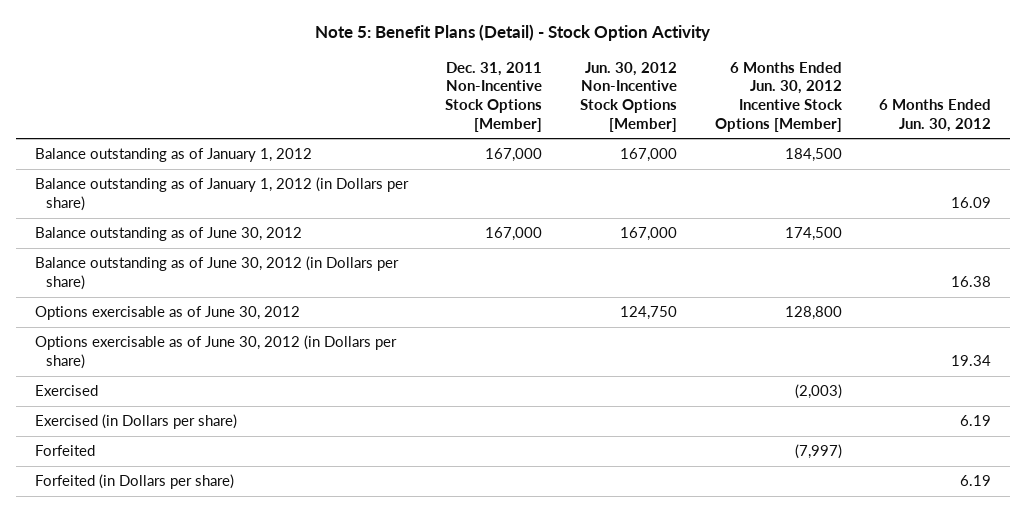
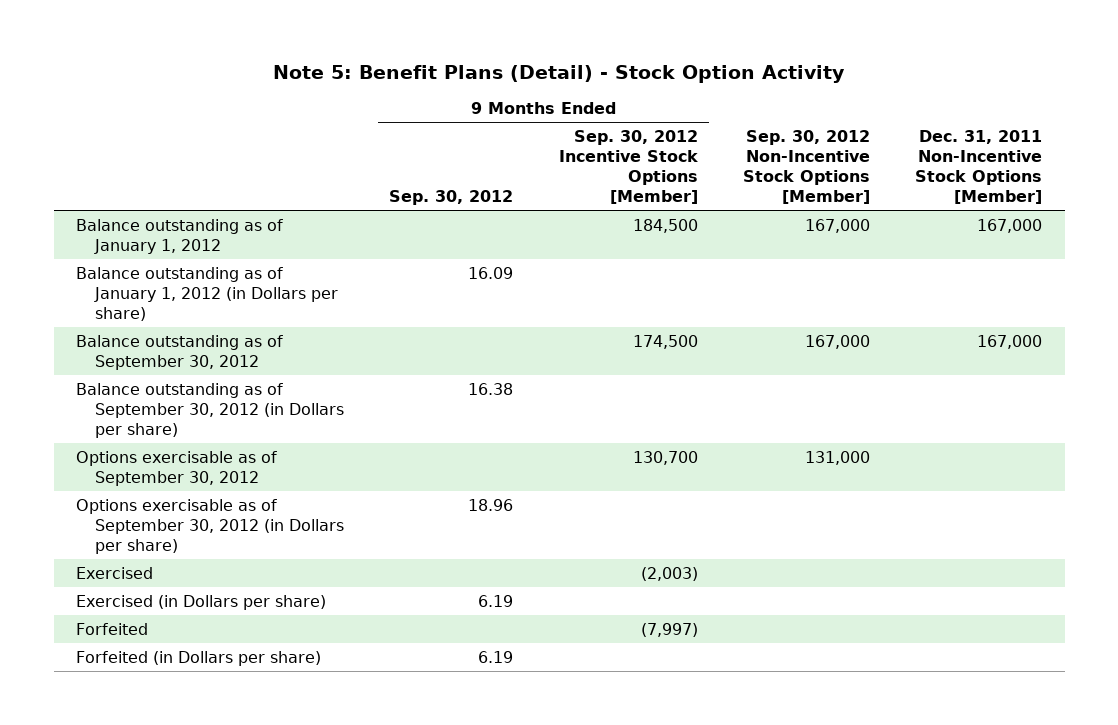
- | Dec. 31, 2011 Non-Incentive Stock Options [Member] | Jun. 30, 2012 Non-Incentive Stock Options [Member] | 6 Months Ended Jun. 30, 2012 Incentive Stock Options [Member] | 6 Months Ended Jun. 30, 2012
+ | 9 Months Ended Sep. 30, 2012 | 9 Months Ended Sep. 30, 2012 Incentive Stock Options [Member] | Sep. 30, 2012 Non-Incentive Stock Options [Member] | Dec. 31, 2011 Non-Incentive Stock Options [Member]
- Balance outstanding as of June 30, 2012 | 167,000 | 167,000 | 174,500 |
- Balance outstanding as of June 30, 2012 (in Dollars per share) | | | | 16.38
- Options exercisable as of June 30, 2012 | | 124,750 | 128,800 |
- Options exercisable as of June 30, 2012 (in Dollars per share) | | | | 19.34
+ Balance outstanding as of September 30, 2012 | | 174,500 | 167,000 | 167,000
+ Balance outstanding as of September 30, 2012 (in Dollars per share) | 16.38 | | |
+ Options exercisable as of September 30, 2012 | | 130,700 | 131,000 |
+ Options exercisable as of September 30, 2012 (in Dollars per share) | 18.96 | | |

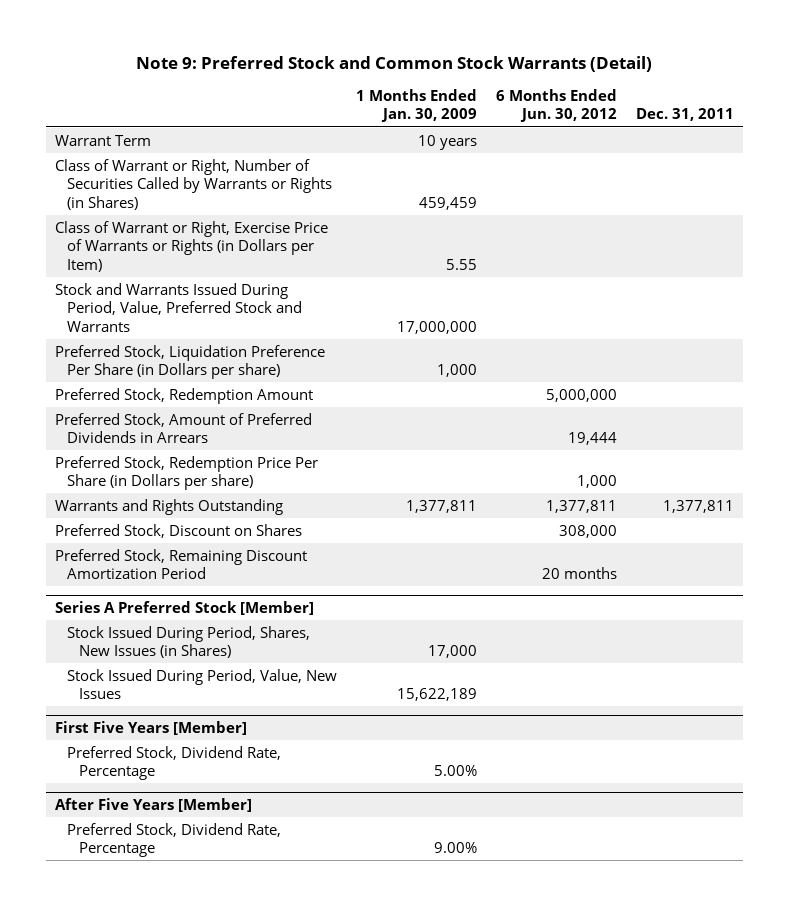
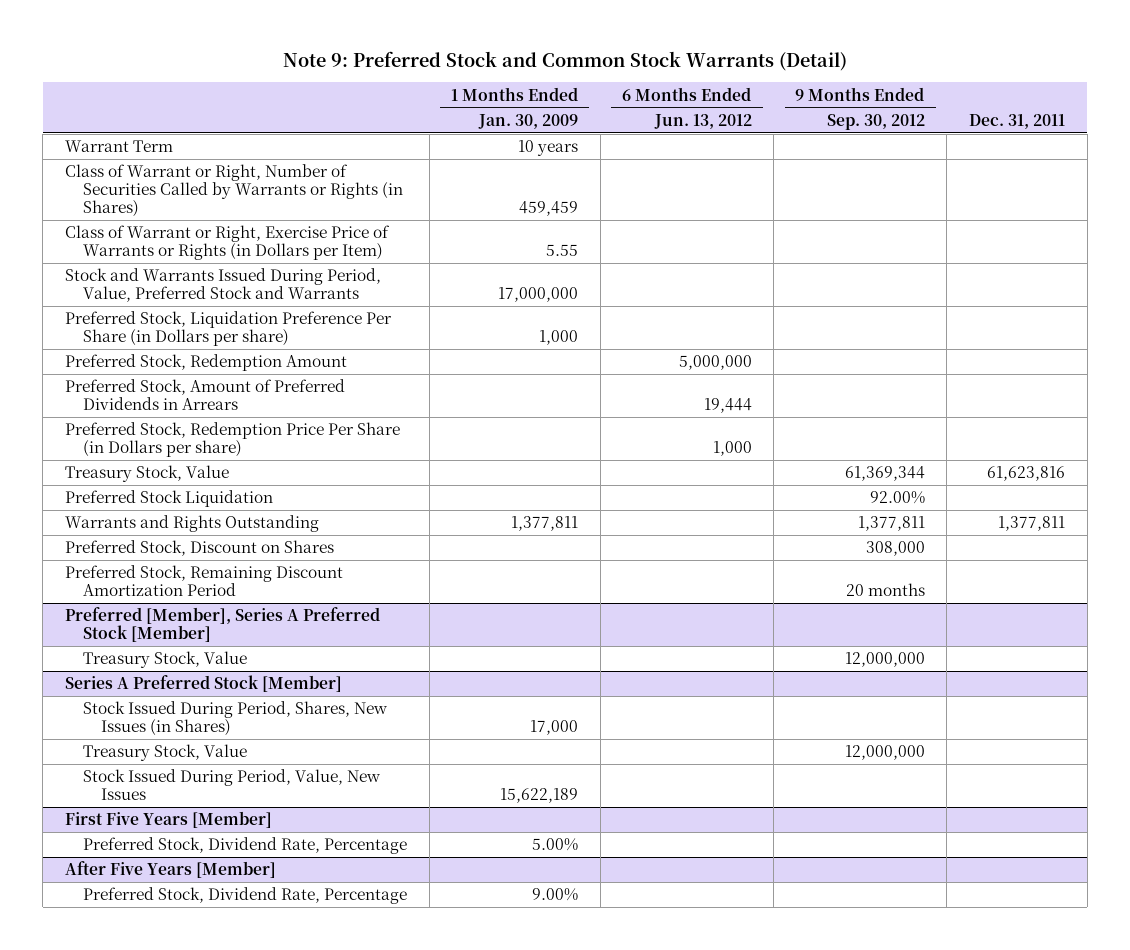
- | 1 Months Ended Jan. 30, 2009 | 6 Months Ended Jun. 30, 2012 | Dec. 31, 2011
+ | 1 Months Ended Jan. 30, 2009 | 6 Months Ended Jun. 13, 2012 | 9 Months Ended Sep. 30, 2012 | Dec. 31, 2011
+ Treasury Stock, Value | | | 61,369,344 | 61,623,816
+ Preferred Stock Liquidation | | | 92.00% |
+ Preferred [Member], Series A Preferred Stock [Member]
+ Treasury Stock, Value | | | 12,000,000 |
@ Series A Preferred Stock [Member]
+ Treasury Stock, Value | | | 12,000,000 |

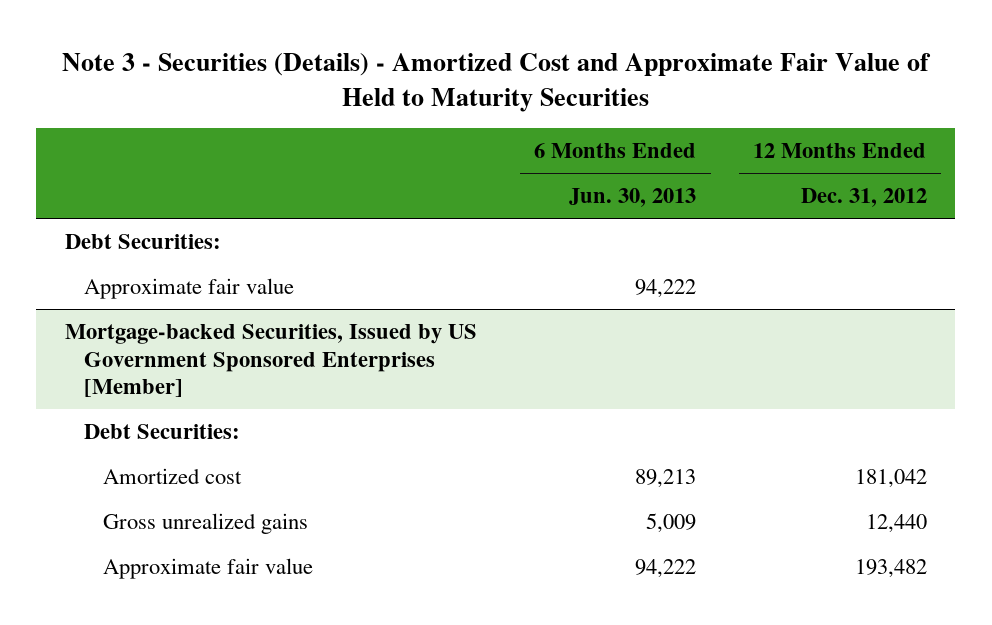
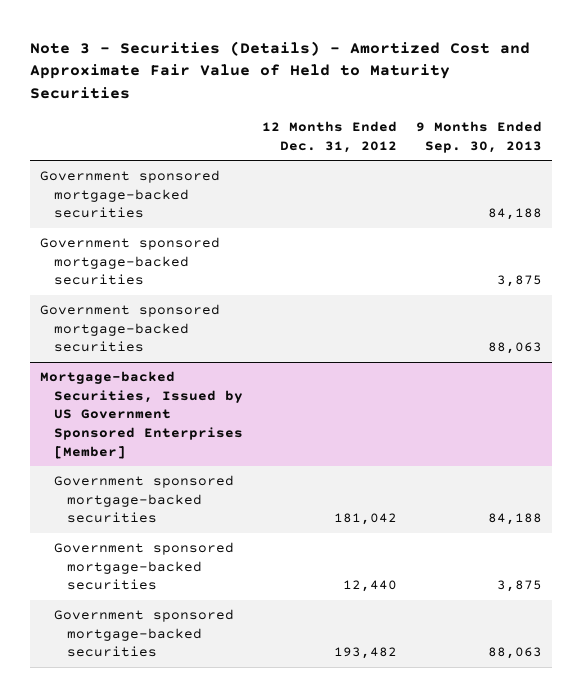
- | 6 Months Ended Jun. 30, 2013 | 12 Months Ended Dec. 31, 2012
+ | 12 Months Ended Dec. 31, 2012 | 9 Months Ended Sep. 30, 2013
- Debt Securities:
- Approximate fair value | 94,222 |
+ Government sponsored mortgage-backed securities | | 84,188
+ Government sponsored mortgage-backed securities | | 3,875
+ Government sponsored mortgage-backed securities | | 88,063
@ Mortgage-backed Securities, Issued by US Government Sponsored Enterprises [Member]
- Debt Securities:
- Amortized cost | 89,213 | 181,042
- Gross unrealized gains | 5,009 | 12,440
- Approximate fair value | 94,222 | 193,482
+ Government sponsored mortgage-backed securities | 181,042 | 84,188
+ Government sponsored mortgage-backed securities | 12,440 | 3,875
+ Government sponsored mortgage-backed securities | 193,482 | 88,063

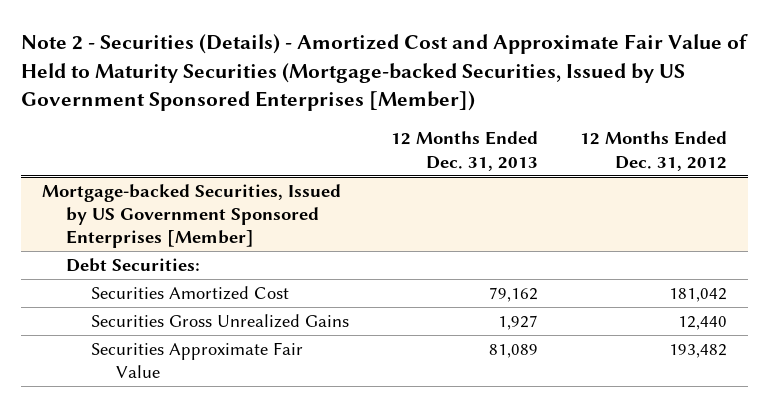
- Note 3 - Securities (Details) - Amortized Cost and Approximate Fair Value of Held to Maturity Securities
+ Note 2 - Securities (Details) - Amortized Cost and Approximate Fair Value of Held to Maturity Securities (Mortgage-backed Securities, Issued by US Government Sponsored Enterprises [Member])
- | 12 Months Ended Dec. 31, 2012 | 9 Months Ended Sep. 30, 2013
+ | 12 Months Ended Dec. 31, 2013 | 12 Months Ended Dec. 31, 2012
- Government sponsored mortgage-backed securities | | 84,188
- Government sponsored mortgage-backed securities | | 3,875
- Government sponsored mortgage-backed securities | | 88,063
@ Mortgage-backed Securities, Issued by US Government Sponsored Enterprises [Member]
- Government sponsored mortgage-backed securities | 181,042 | 84,188
- Government sponsored mortgage-backed securities | 12,440 | 3,875
- Government sponsored mortgage-backed securities | 193,482 | 88,063
+ Debt Securities:
+ Securities Amortized Cost | 79,162 | 181,042
+ Securities Gross Unrealized Gains | 1,927 | 12,440
+ Securities Approximate Fair Value | 81,089 | 193,482

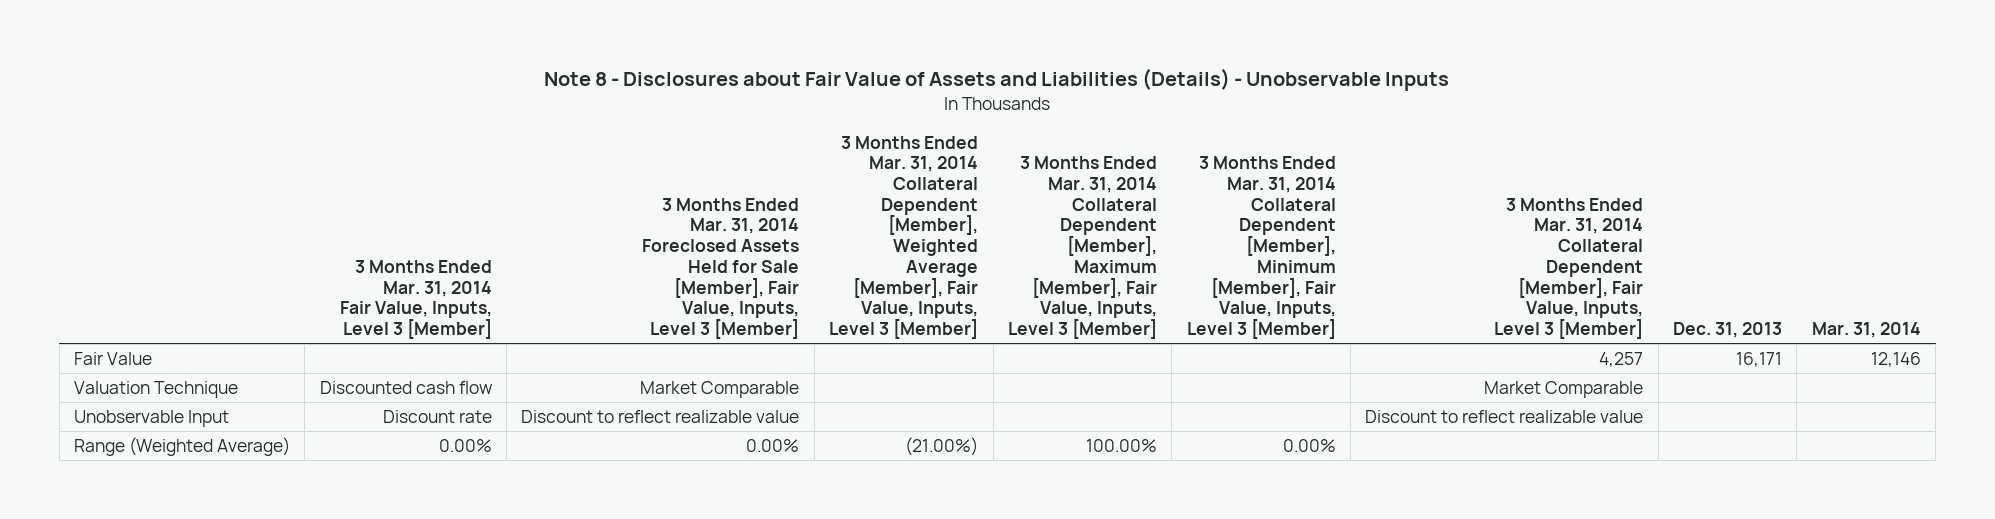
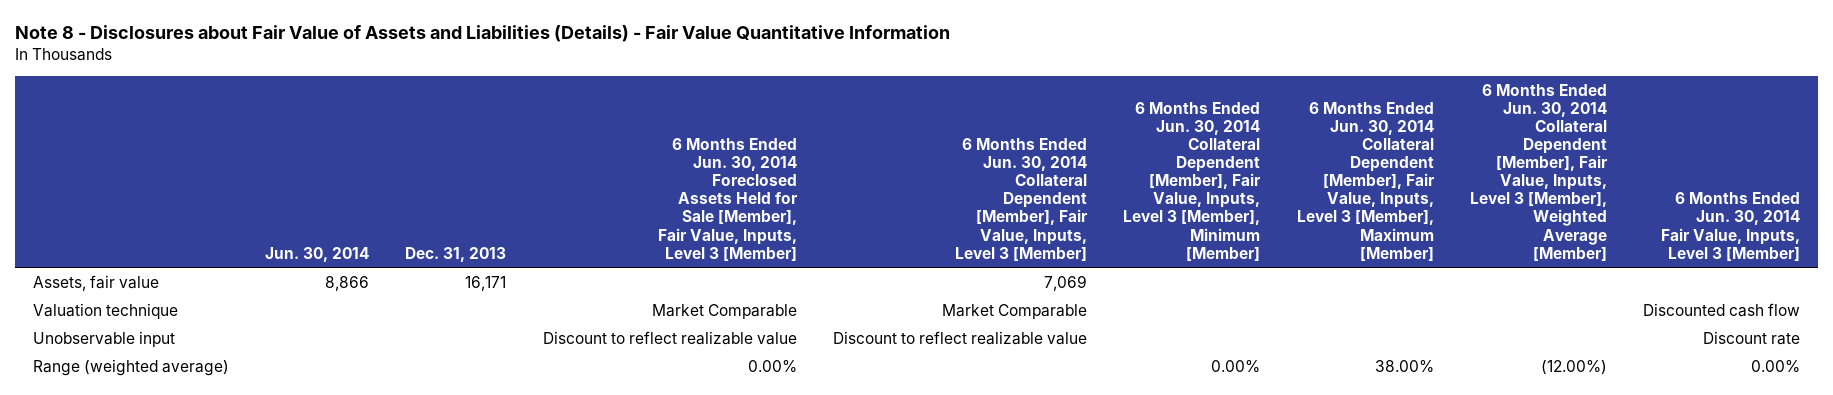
- Note 8 - Disclosures about Fair Value of Assets and Liabilities (Details) - Unobservable Inputs
+ Note 8 - Disclosures about Fair Value of Assets and Liabilities (Details) - Fair Value Quantitative Information
- | 3 Months Ended Mar. 31, 2014 Fair Value, Inputs, Level 3 [Member] | 3 Months Ended Mar. 31, 2014 Foreclosed Assets Held for Sale [Member], Fair Value, Inputs, Level 3 [Member] | 3 Months Ended Mar. 31, 2014 Collateral Dependent [Member], Weighted Average [Member], Fair Value, Inputs, Level 3 [Member] | 3 Months Ended Mar. 31, 2014 Collateral Dependent [Member], Maximum [Member], Fair Value, Inputs, Level 3 [Member] | 3 Months Ended Mar. 31, 2014 Collateral Dependent [Member], Minimum [Member], Fair Value, Inputs, Level 3 [Member] | 3 Months Ended Mar. 31, 2014 Collateral Dependent [Member], Fair Value, Inputs, Level 3 [Member] | Dec. 31, 2013 | Mar. 31, 2014
+ | Jun. 30, 2014 | Dec. 31, 2013 | 6 Months Ended Jun. 30, 2014 Foreclosed Assets Held for Sale [Member], Fair Value, Inputs, Level 3 [Member] | 6 Months Ended Jun. 30, 2014 Collateral Dependent [Member], Fair Value, Inputs, Level 3 [Member] | 6 Months Ended Jun. 30, 2014 Collateral Dependent [Member], Fair Value, Inputs, Level 3 [Member], Minimum [Member] | 6 Months Ended Jun. 30, 2014 Collateral Dependent [Member], Fair Value, Inputs, Level 3 [Member], Maximum [Member] | 6 Months Ended Jun. 30, 2014 Collateral Dependent [Member], Fair Value, Inputs, Level 3 [Member], Weighted Average [Member] | 6 Months Ended Jun. 30, 2014 Fair Value, Inputs, Level 3 [Member]
- Fair Value | | | | | | 4,257 | 16,171 | 12,146
- Valuation Technique | Discounted cash flow | Market Comparable | | | | Market Comparable | |
- Unobservable Input | Discount rate | Discount to reflect realizable value | | | | Discount to reflect realizable value | |
- Range (Weighted Average) | 0.00% | 0.00% | (21.00%) | 100.00% | 0.00% | | |
+ Assets, fair value | 8,866 | 16,171 | | 7,069 | | | |
+ Valuation technique | | | Market Comparable | Market Comparable | | | | Discounted cash flow
+ Unobservable input | | | Discount to reflect realizable value | Discount to reflect realizable value | | | | Discount rate
+ Range (weighted average) | | | 0.00% | | 0.00% | 38.00% | (12.00%) | 0.00%

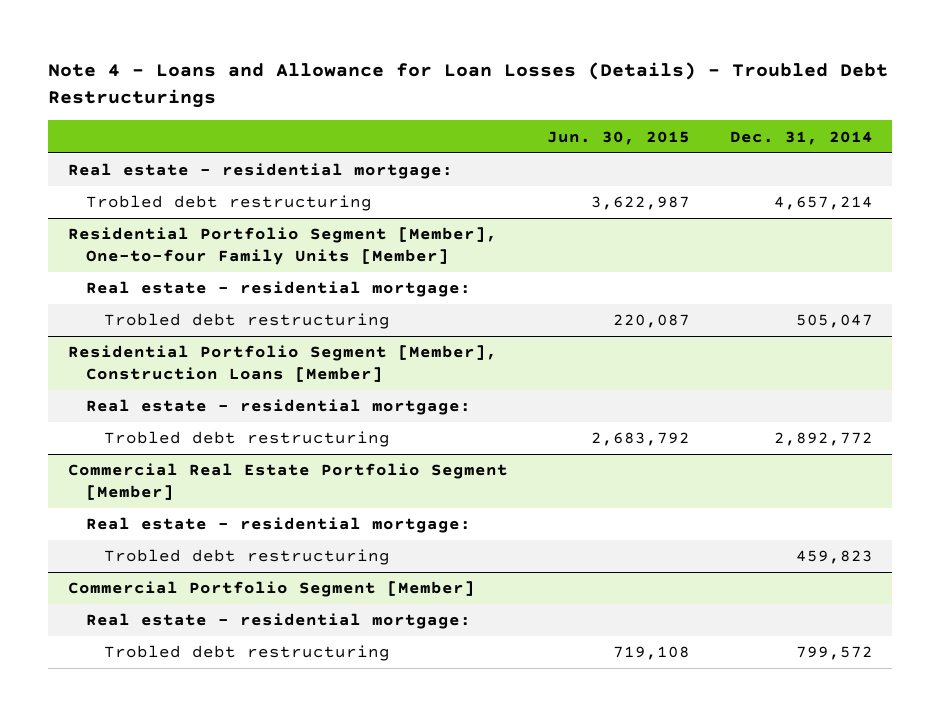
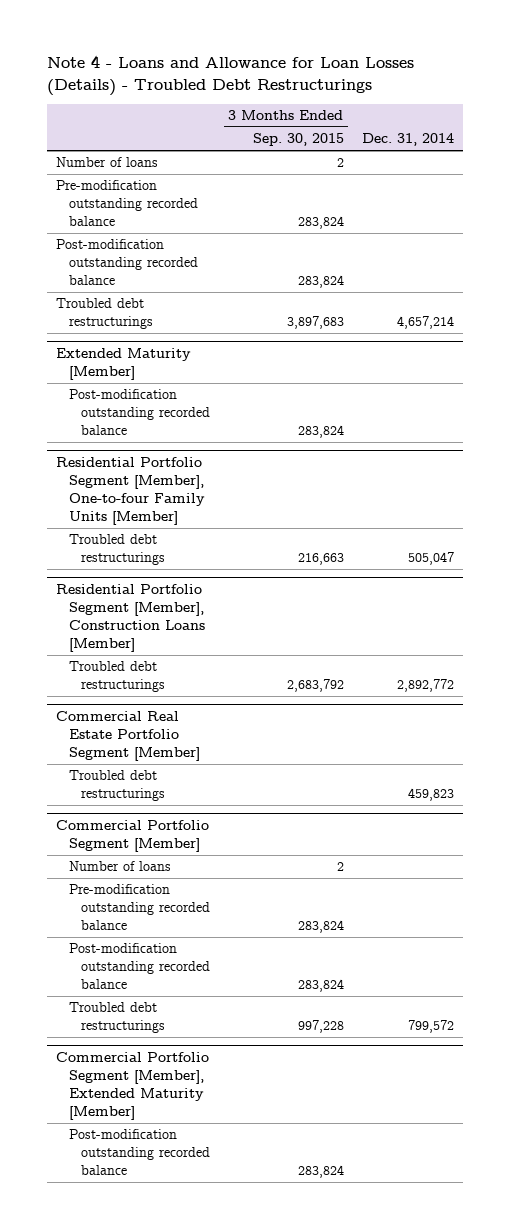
- | Jun. 30, 2015 | Dec. 31, 2014
+ | 3 Months Ended Sep. 30, 2015 | Dec. 31, 2014
- Real estate - residential mortgage:
- Trobled debt restructuring | 3,622,987 | 4,657,214
+ Number of loans | 2 |
+ Pre-modification outstanding recorded balance | 283,824 |
+ Post-modification outstanding recorded balance | 283,824 |
+ Troubled debt restructurings | 3,897,683 | 4,657,214
+ Extended Maturity [Member]
+ Post-modification outstanding recorded balance | 283,824 |
@ Residential Portfolio Segment [Member], One-to-four Family Units [Member]
- Real estate - residential mortgage:
- Trobled debt restructuring | 220,087 | 505,047
+ Troubled debt restructurings | 216,663 | 505,047
@ Residential Portfolio Segment [Member], Construction Loans [Member]
- Real estate - residential mortgage:
- Trobled debt restructuring | 2,683,792 | 2,892,772
+ Troubled debt restructurings | 2,683,792 | 2,892,772
@ Commercial Real Estate Portfolio Segment [Member]
- Real estate - residential mortgage:
- Trobled debt restructuring | | 459,823
+ Troubled debt restructurings | | 459,823
@ Commercial Portfolio Segment [Member]
- Real estate - residential mortgage:
- Trobled debt restructuring | 719,108 | 799,572
+ Number of loans | 2 |
+ Pre-modification outstanding recorded balance | 283,824 |
+ Post-modification outstanding recorded balance | 283,824 |
+ Troubled debt restructurings | 997,228 | 799,572
+ Commercial Portfolio Segment [Member], Extended Maturity [Member]
+ Post-modification outstanding recorded balance | 283,824 |

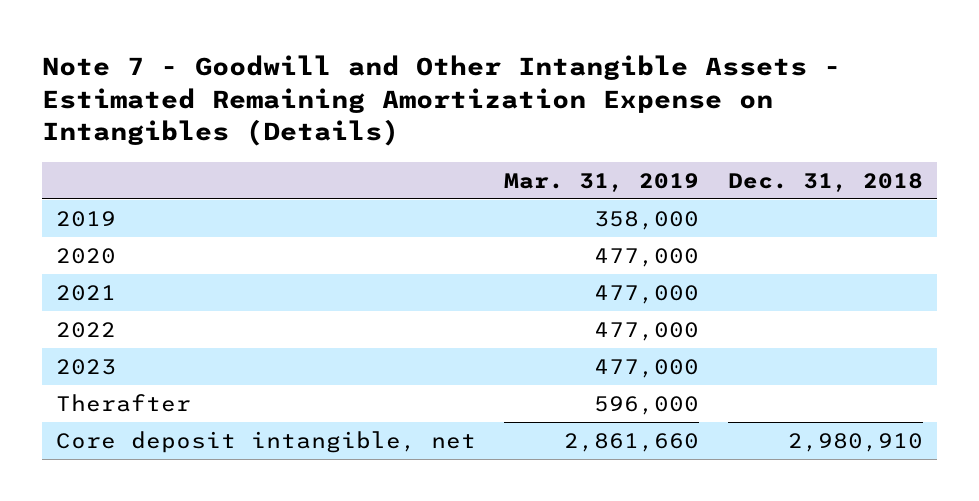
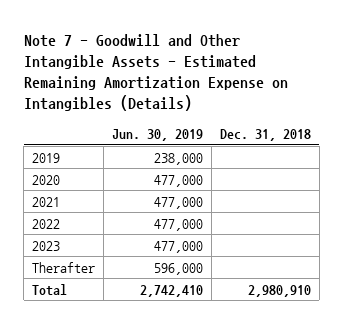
- | Mar. 31, 2019 | Dec. 31, 2018
+ | Jun. 30, 2019 | Dec. 31, 2018
- Core deposit intangible, net | 2,861,660 | 2,980,910
+ Total | 2,742,410 | 2,980,910

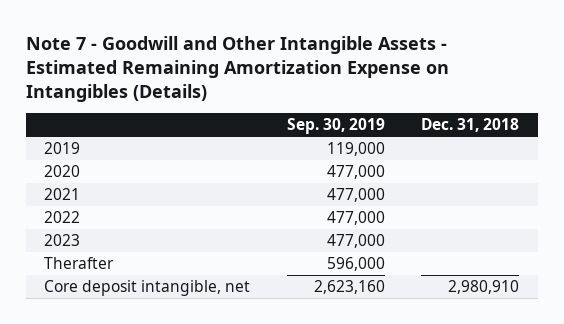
- | Jun. 30, 2019 | Dec. 31, 2018
+ | Sep. 30, 2019 | Dec. 31, 2018
- Total | 2,742,410 | 2,980,910
+ Core deposit intangible, net | 2,623,160 | 2,980,910

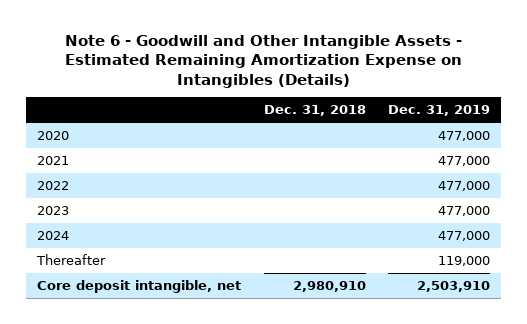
- Note 7 - Goodwill and Other Intangible Assets - Estimated Remaining Amortization Expense on Intangibles (Details)
+ Note 6 - Goodwill and Other Intangible Assets - Estimated Remaining Amortization Expense on Intangibles (Details)
- | Sep. 30, 2019 | Dec. 31, 2018
+ | Dec. 31, 2018 | Dec. 31, 2019
- 2019 | 119,000 |
- Therafter | 596,000 |
+ 2024 | | 477,000
+ Thereafter | | 119,000

